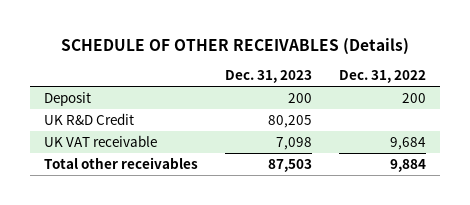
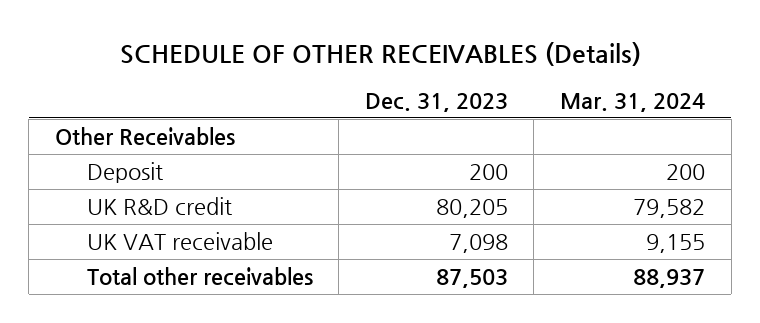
- | Dec. 31, 2023 | Dec. 31, 2022
+ | Dec. 31, 2023 | Mar. 31, 2024
+ Other Receivables
- UK R&D Credit | 80,205 |
+ UK R&D credit | 80,205 | 79,582

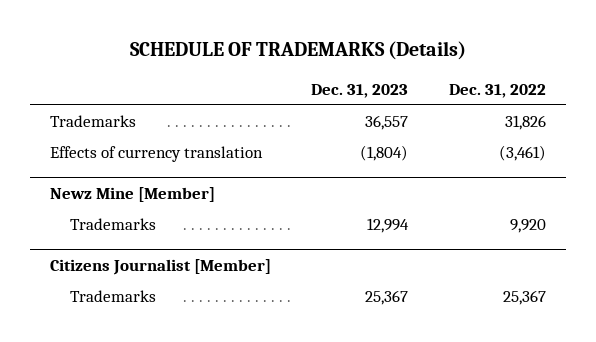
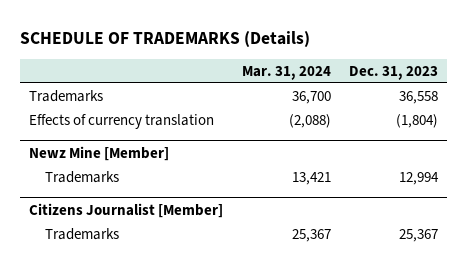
- | Dec. 31, 2023 | Dec. 31, 2022
+ | Mar. 31, 2024 | Dec. 31, 2023
- Trademarks | 36,557 | 31,826
+ Trademarks | 36,700 | 36,558

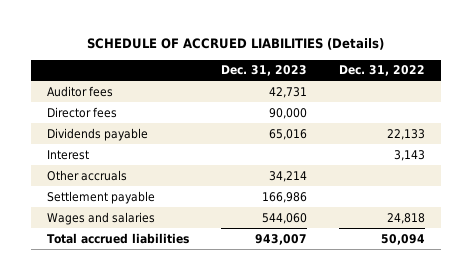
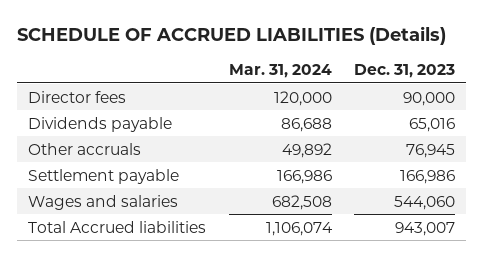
- | Dec. 31, 2023 | Dec. 31, 2022
+ | Mar. 31, 2024 | Dec. 31, 2023
- Auditor fees | 42,731 |
- Interest | | 3,143
- Other accruals | 34,214 |
+ Other accruals | 49,892 | 76,945
- Total accrued liabilities | 943,007 | 50,094
+ Total Accrued liabilities | 1,106,074 | 943,007

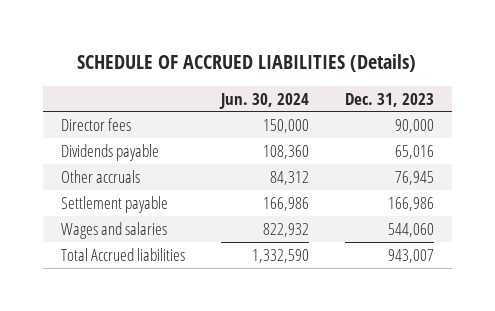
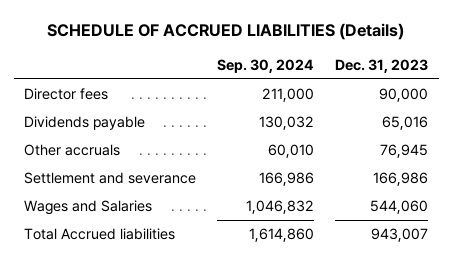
- | Jun. 30, 2024 | Dec. 31, 2023
+ | Sep. 30, 2024 | Dec. 31, 2023
- Settlement payable | 166,986 | 166,986
- Wages and salaries | 822,932 | 544,060
+ Settlement and severance | 166,986 | 166,986
+ Wages and Salaries | 1,046,832 | 544,060

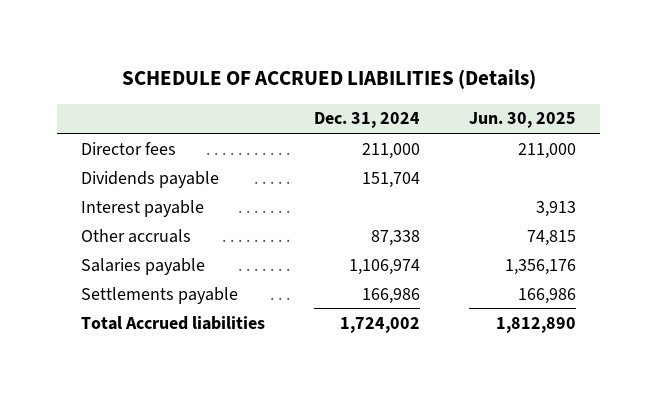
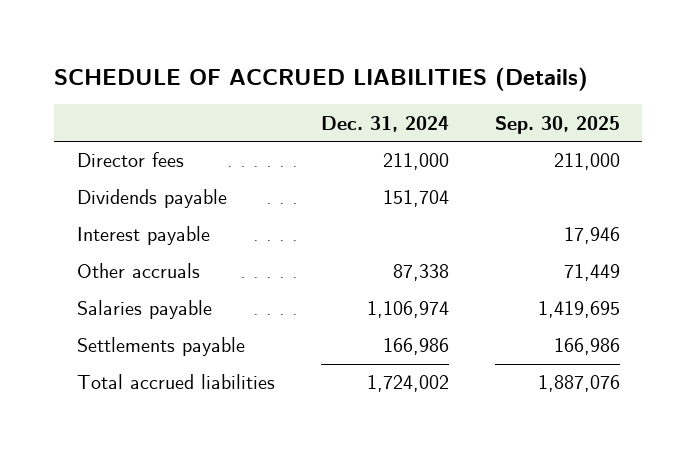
- | Dec. 31, 2024 | Jun. 30, 2025
+ | Dec. 31, 2024 | Sep. 30, 2025
- Total Accrued liabilities | 1,724,002 | 1,812,890
+ Total accrued liabilities | 1,724,002 | 1,887,076

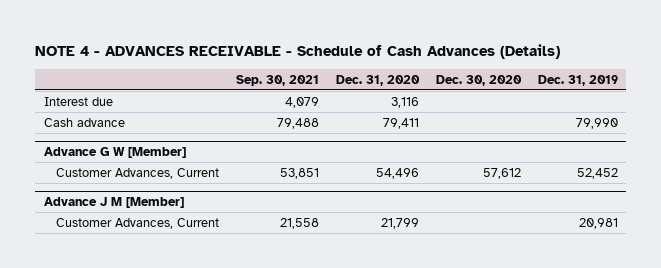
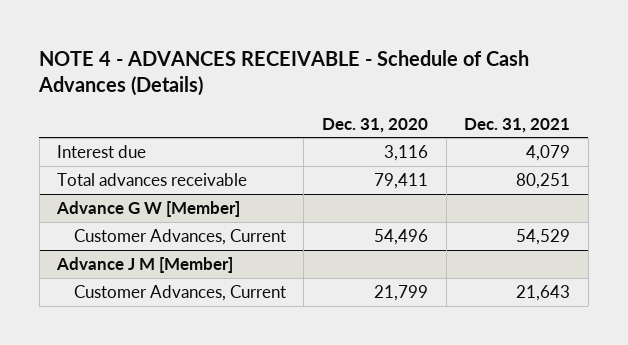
- | Sep. 30, 2021 | Dec. 31, 2020 | Dec. 30, 2020 | Dec. 31, 2019
+ | Dec. 31, 2020 | Dec. 31, 2021
- Cash advance | 79,488 | 79,411 | | 79,990
+ Total advances receivable | 79,411 | 80,251

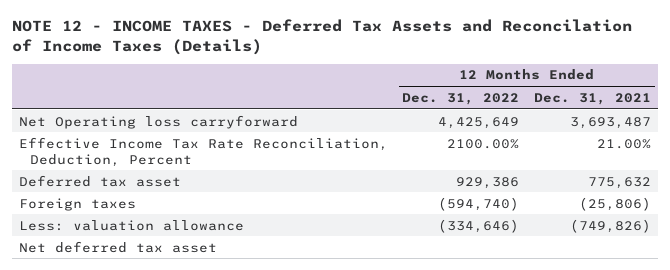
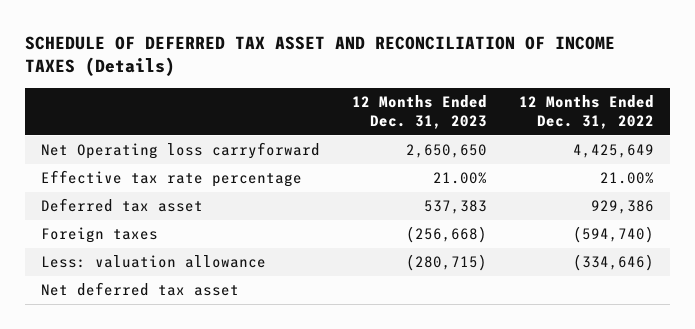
- NOTE 12 - INCOME TAXES - Deferred Tax Assets and Reconcilation of Income Taxes (Details)
+ SCHEDULE OF DEFERRED TAX ASSET AND RECONCILIATION OF INCOME TAXES (Details)
- | 12 Months Ended Dec. 31, 2022 | 12 Months Ended Dec. 31, 2021
+ | 12 Months Ended Dec. 31, 2023 | 12 Months Ended Dec. 31, 2022
- Effective Income Tax Rate Reconciliation, Deduction, Percent | 2100.00% | 21.00%
+ Effective tax rate percentage | 21.00% | 21.00%

